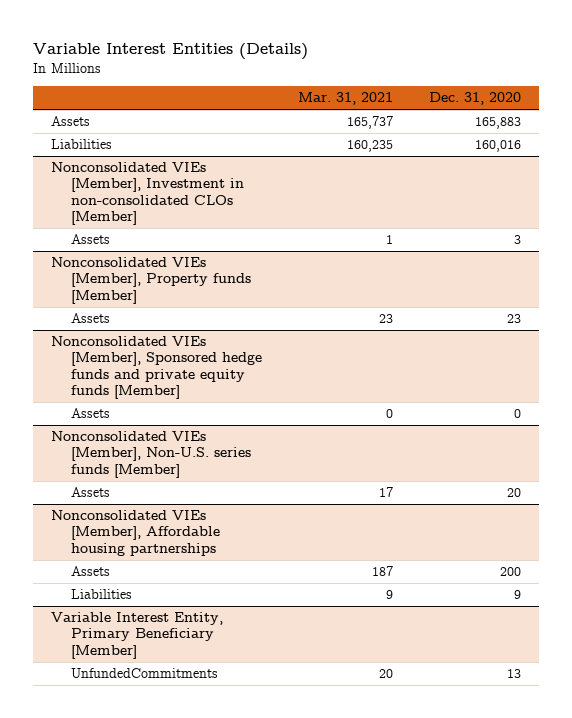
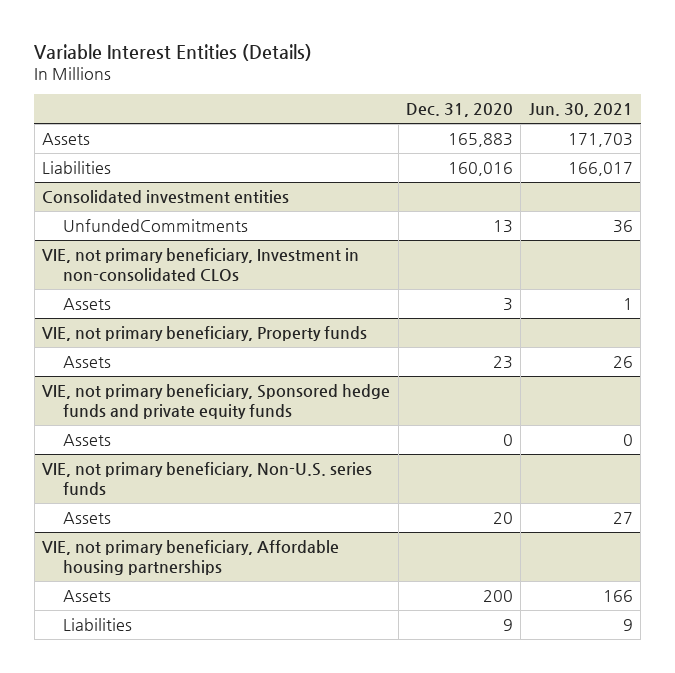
- | Mar. 31, 2021 | Dec. 31, 2020
+ | Dec. 31, 2020 | Jun. 30, 2021
- Nonconsolidated VIEs [Member], Investment in non-consolidated CLOs [Member]
+ Consolidated investment entities
+ UnfundedCommitments | 13 | 36
+ VIE, not primary beneficiary, Investment in non-consolidated CLOs
- Nonconsolidated VIEs [Member], Property funds [Member]
+ VIE, not primary beneficiary, Property funds
- Nonconsolidated VIEs [Member], Sponsored hedge funds and private equity funds [Member]
+ VIE, not primary beneficiary, Sponsored hedge funds and private equity funds
- Nonconsolidated VIEs [Member], Non-U.S. series funds [Member]
+ VIE, not primary beneficiary, Non-U.S. series funds
- Nonconsolidated VIEs [Member], Affordable housing partnerships
+ VIE, not primary beneficiary, Affordable housing partnerships
- Variable Interest Entity, Primary Beneficiary [Member]
- UnfundedCommitments | 20 | 13

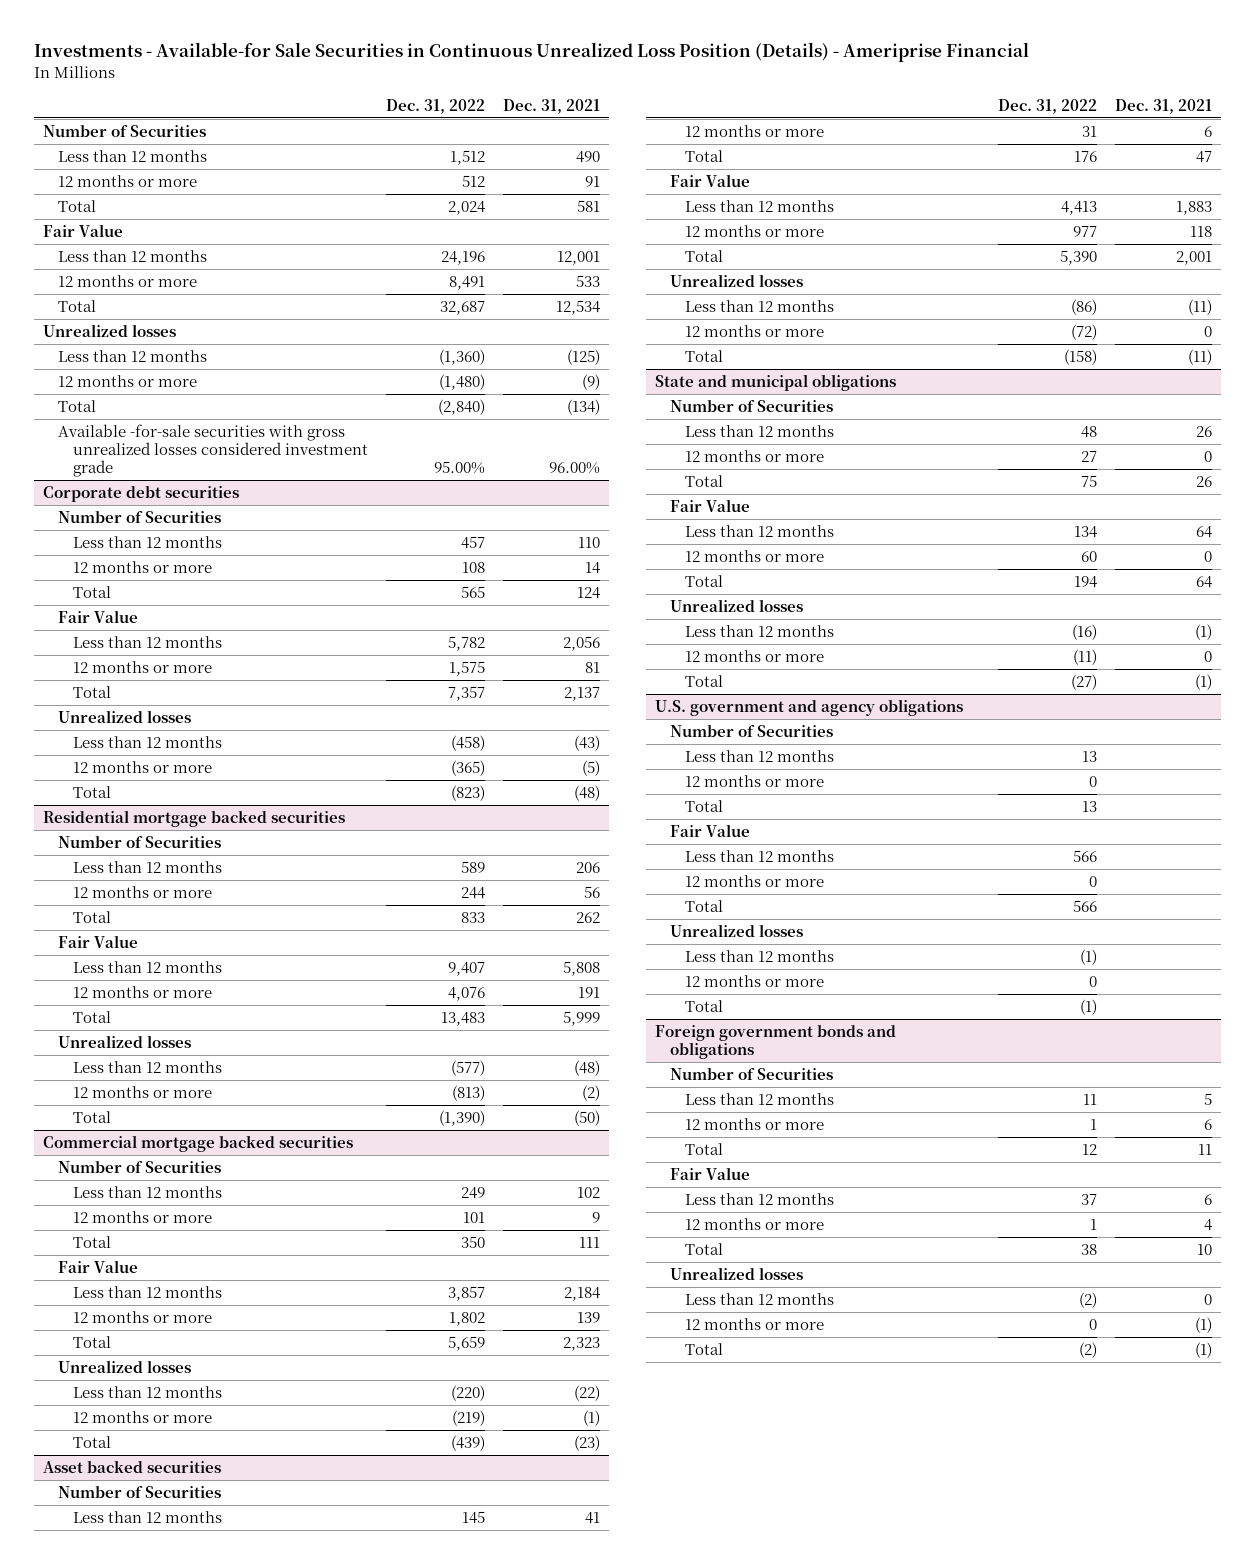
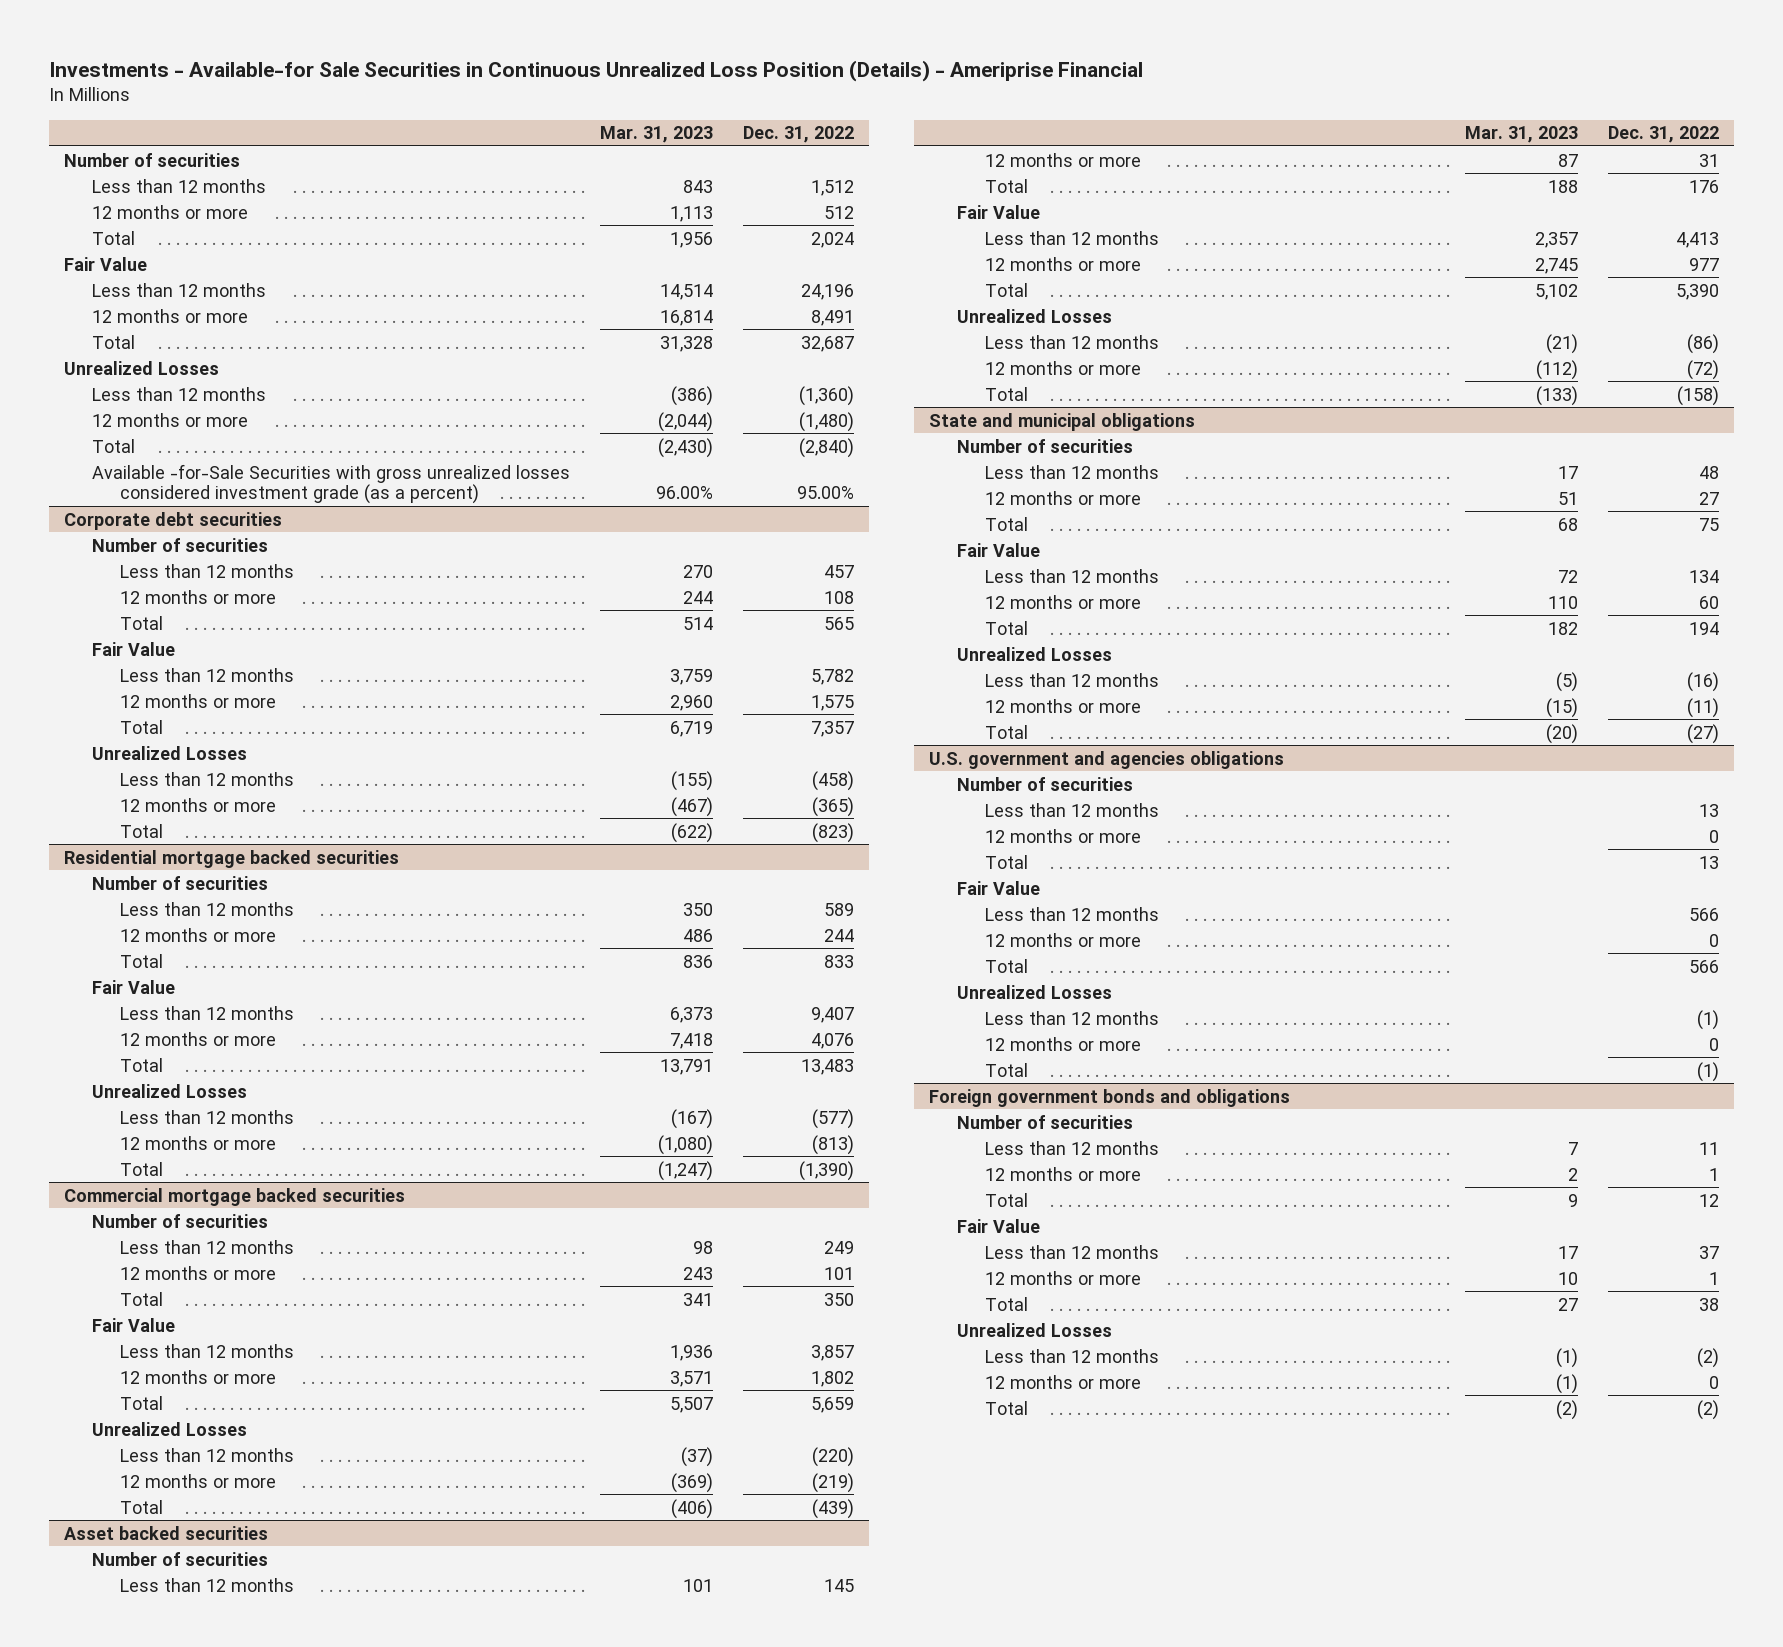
- | Dec. 31, 2022 | Dec. 31, 2021
+ | Mar. 31, 2023 | Dec. 31, 2022
- Number of Securities
+ Number of securities
- Unrealized losses
+ Unrealized Losses
- Available -for-sale securities with gross unrealized losses considered investment grade | 95.00% | 96.00%
+ Available -for-Sale Securities with gross unrealized losses considered investment grade (as a percent) | 96.00% | 95.00%
@ Corporate debt securities
- Number of Securities
+ Number of securities
- Unrealized losses
+ Unrealized Losses
@ Residential mortgage backed securities
- Number of Securities
+ Number of securities
- Unrealized losses
+ Unrealized Losses
@ Commercial mortgage backed securities
- Number of Securities
+ Number of securities
- Unrealized losses
+ Unrealized Losses
@ Asset backed securities
- Number of Securities
+ Number of securities
- Unrealized losses
+ Unrealized Losses
@ State and municipal obligations
- Number of Securities
+ Number of securities
- Unrealized losses
+ Unrealized Losses
- U.S. government and agency obligations
- Number of Securities
+ U.S. government and agencies obligations
+ Number of securities
- Unrealized losses
+ Unrealized Losses
@ Foreign government bonds and obligations
- Number of Securities
+ Number of securities
- Unrealized losses
+ Unrealized Losses

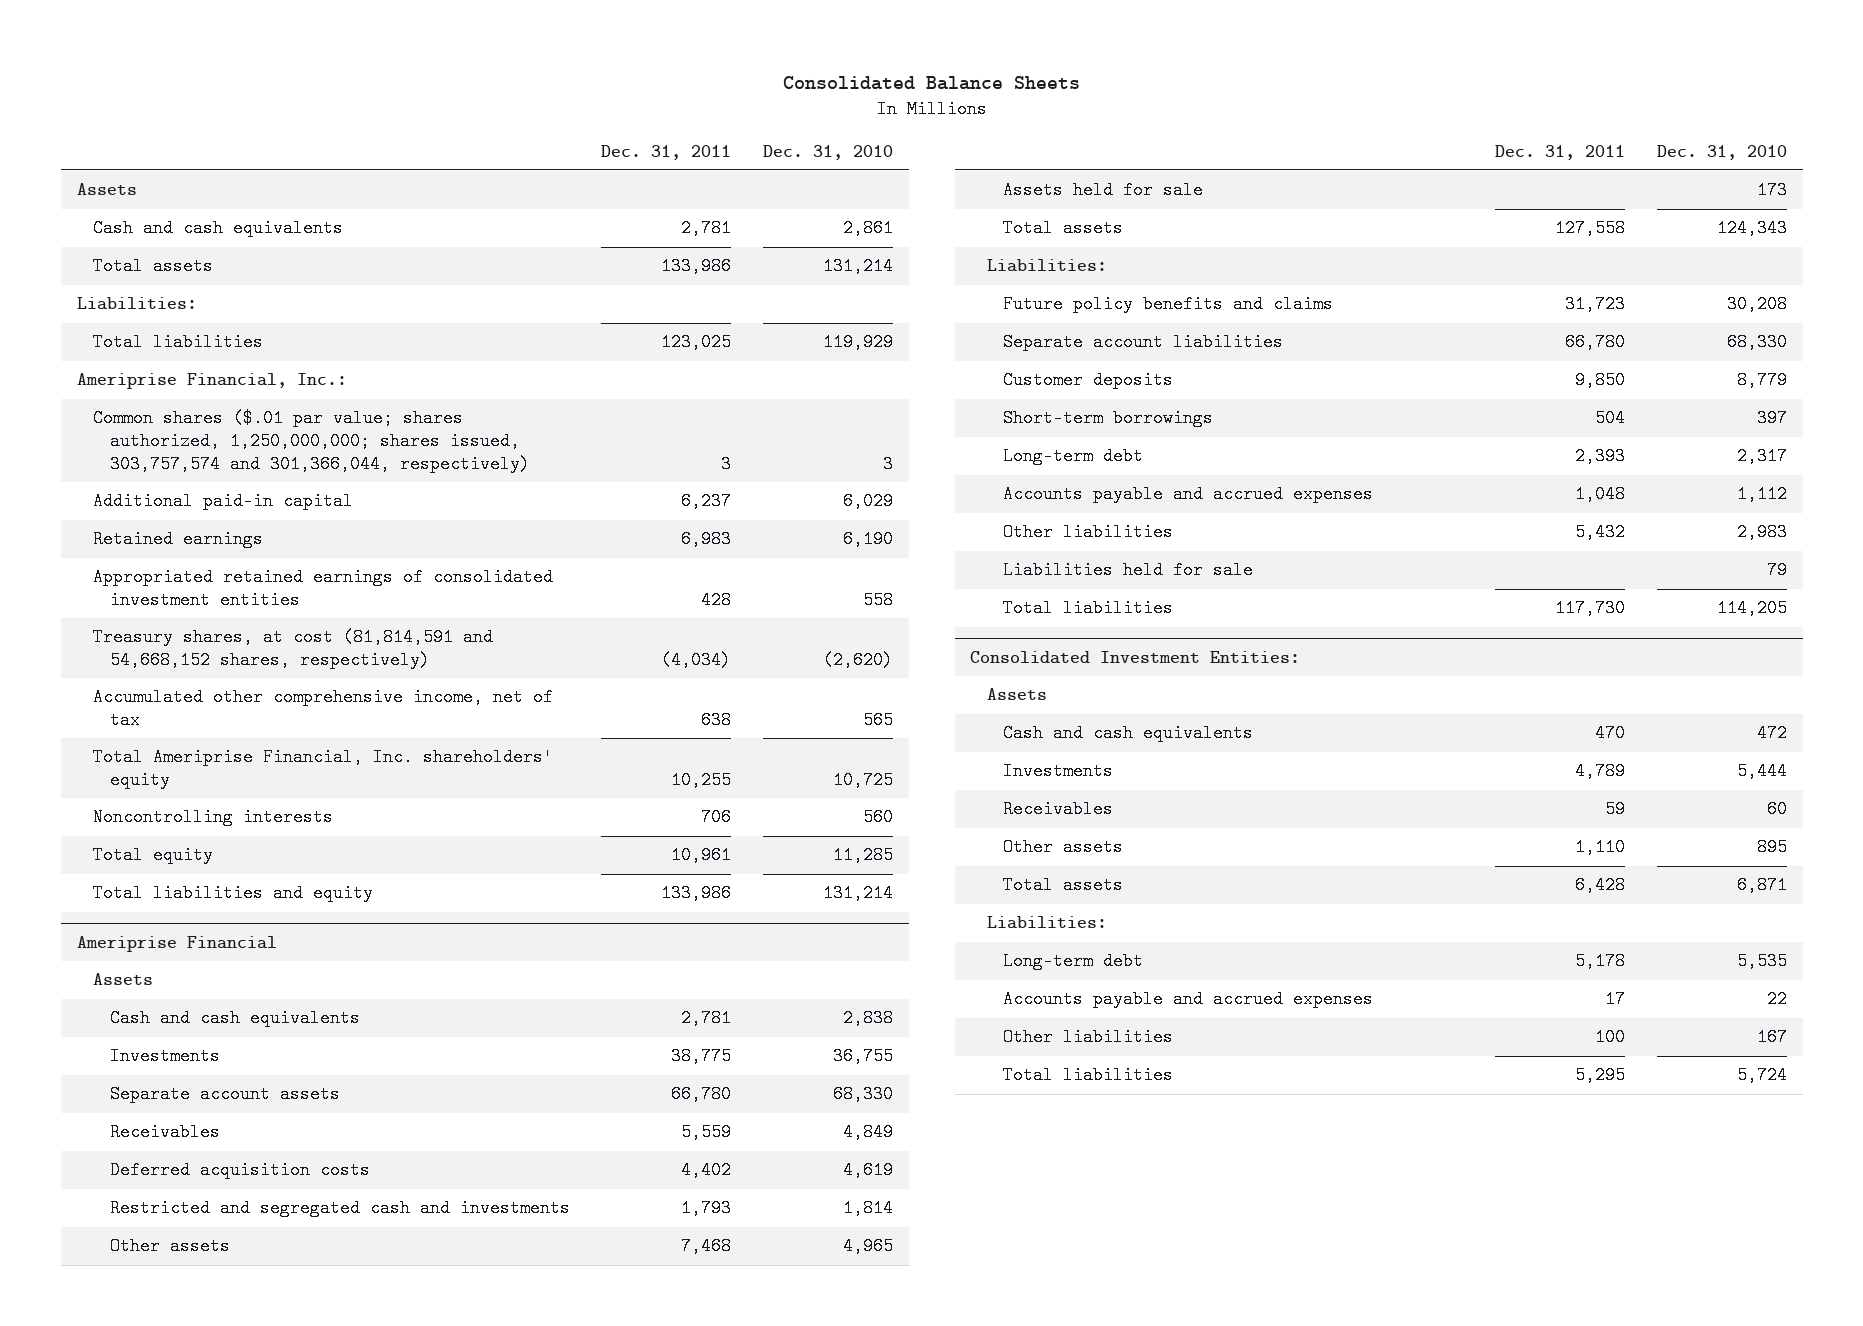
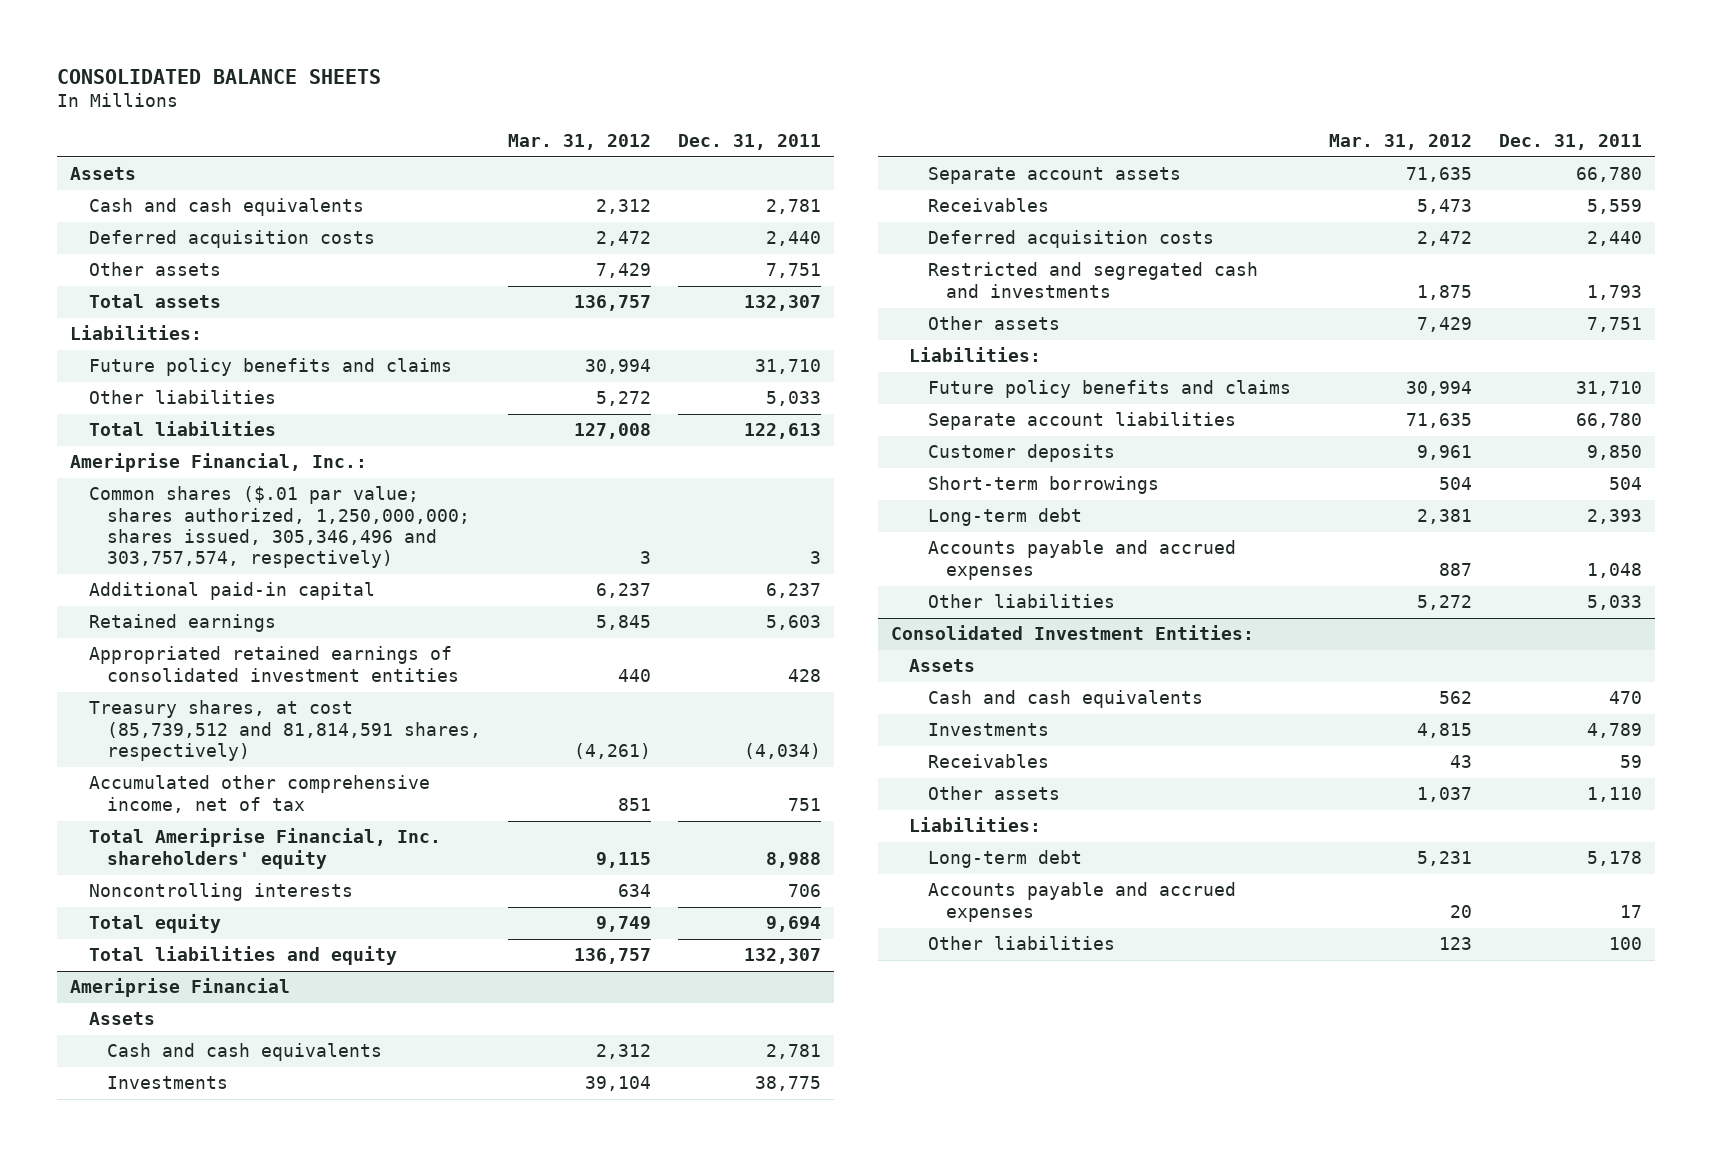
- Consolidated Balance Sheets
+ CONSOLIDATED BALANCE SHEETS
- | Dec. 31, 2011 | Dec. 31, 2010
+ | Mar. 31, 2012 | Dec. 31, 2011
- Total assets | 133,986 | 131,214
+ Deferred acquisition costs | 2,472 | 2,440
+ Other assets | 7,429 | 7,751
+ Total assets | 136,757 | 132,307
- Total liabilities | 123,025 | 119,929
+ Future policy benefits and claims | 30,994 | 31,710
+ Other liabilities | 5,272 | 5,033
+ Total liabilities | 127,008 | 122,613
- Common shares ($.01 par value; shares authorized, 1,250,000,000; shares issued, 303,757,574 and 301,366,044, respectively) | 3 | 3
+ Common shares ($.01 par value; shares authorized, 1,250,000,000; shares issued, 305,346,496 and 303,757,574, respectively) | 3 | 3
- Retained earnings | 6,983 | 6,190
+ Retained earnings | 5,845 | 5,603
- Treasury shares, at cost (81,814,591 and 54,668,152 shares, respectively) | (4,034) | (2,620)
- Accumulated other comprehensive income, net of tax | 638 | 565
- Total Ameriprise Financial, Inc. shareholders' equity | 10,255 | 10,725
+ Treasury shares, at cost (85,739,512 and 81,814,591 shares, respectively) | (4,261) | (4,034)
+ Accumulated other comprehensive income, net of tax | 851 | 751
+ Total Ameriprise Financial, Inc. shareholders' equity | 9,115 | 8,988
- Total equity | 10,961 | 11,285
- Total liabilities and equity | 133,986 | 131,214
+ Total equity | 9,749 | 9,694
+ Total liabilities and equity | 136,757 | 132,307
@ Ameriprise Financial
- Deferred acquisition costs | 4,402 | 4,619
+ Deferred acquisition costs | 2,472 | 2,440
- Other assets | 7,468 | 4,965
- Assets held for sale | | 173
- Total assets | 127,558 | 124,343
+ Other assets | 7,429 | 7,751
- Future policy benefits and claims | 31,723 | 30,208
+ Future policy benefits and claims | 30,994 | 31,710
- Other liabilities | 5,432 | 2,983
- Liabilities held for sale | | 79
- Total liabilities | 117,730 | 114,205
+ Other liabilities | 5,272 | 5,033
@ Consolidated Investment Entities:
- Total assets | 6,428 | 6,871
- Total liabilities | 5,295 | 5,724

